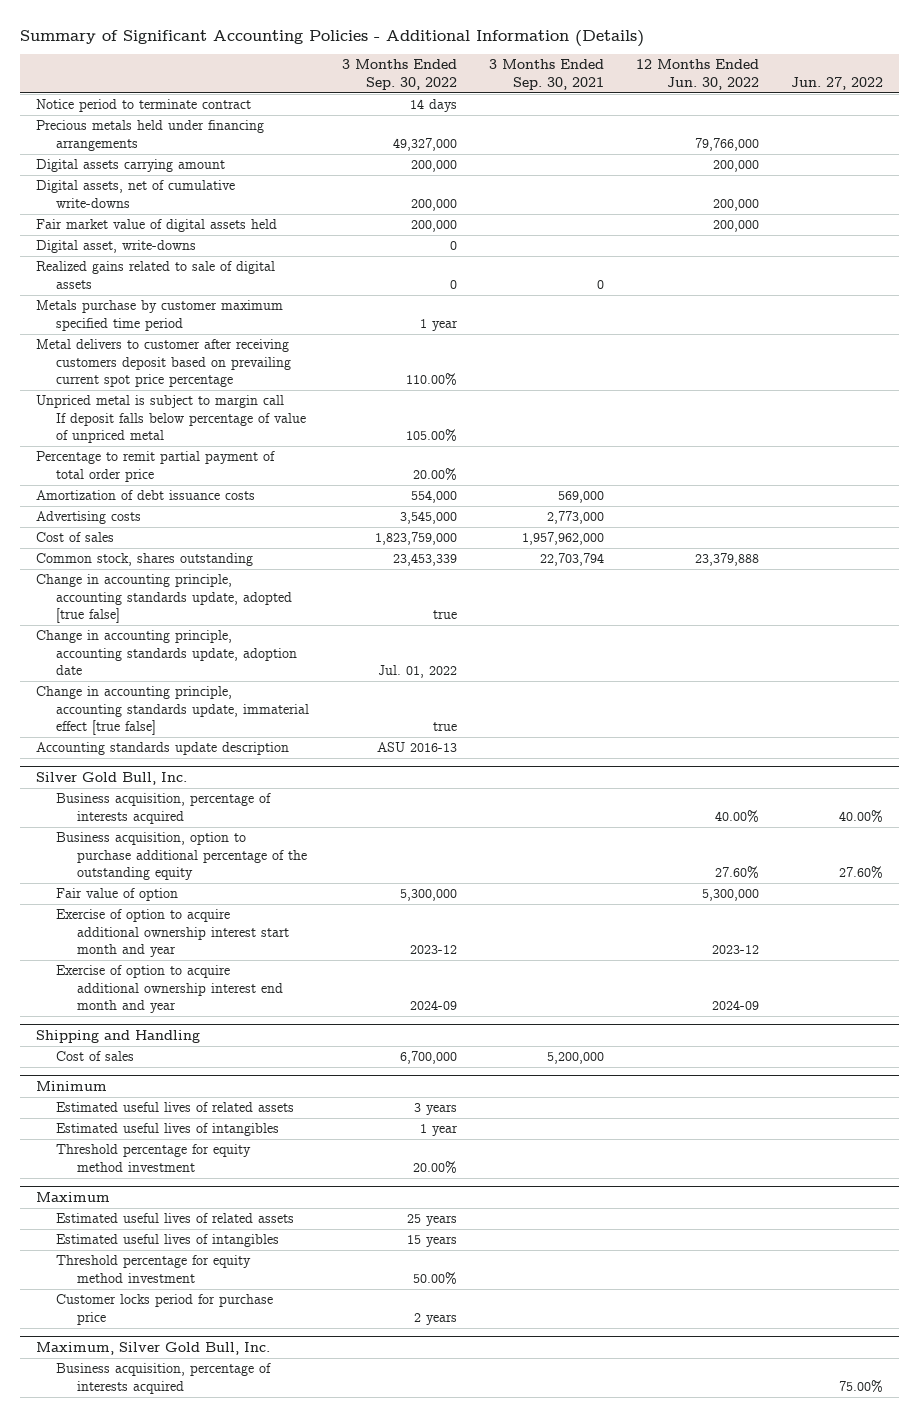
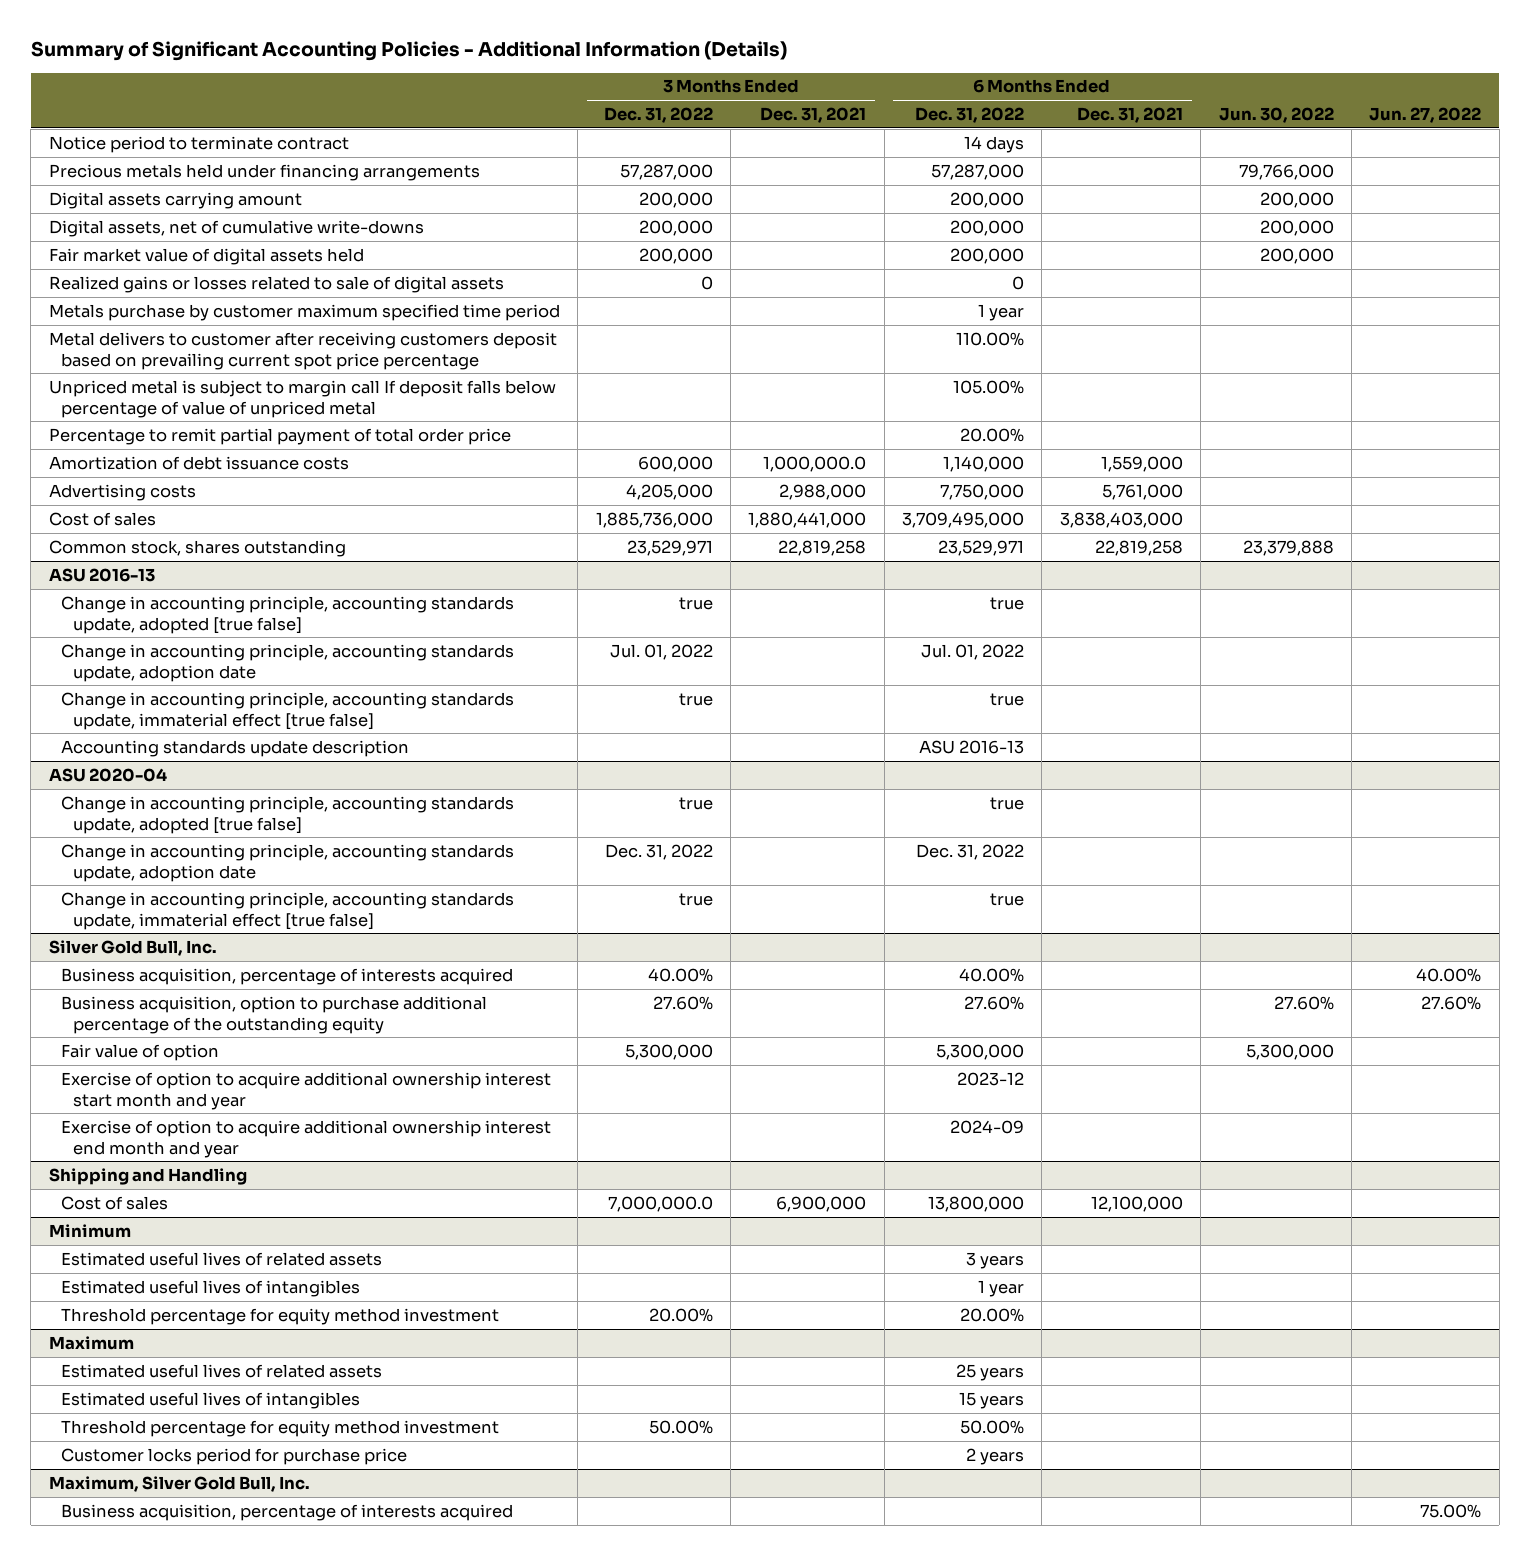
- | 3 Months Ended Sep. 30, 2022 | 3 Months Ended Sep. 30, 2021 | 12 Months Ended Jun. 30, 2022 | Jun. 27, 2022
+ | 3 Months Ended Dec. 31, 2022 | 3 Months Ended Dec. 31, 2021 | 6 Months Ended Dec. 31, 2022 | 6 Months Ended Dec. 31, 2021 | Jun. 30, 2022 | Jun. 27, 2022
- Digital asset, write-downs | 0 | | |
- Realized gains related to sale of digital assets | 0 | 0 | |
+ Realized gains or losses related to sale of digital assets | 0 | | 0 | | |
- Change in accounting principle, accounting standards update, adopted [true false] | true | | |
- Change in accounting principle, accounting standards update, adoption date | Jul. 01, 2022 | | |
- Change in accounting principle, accounting standards update, immaterial effect [true false] | true | | |
- Accounting standards update description | ASU 2016-13 | | |
+ ASU 2016-13
+ Change in accounting principle, accounting standards update, adopted [true false] | true | | true | | |
+ Change in accounting principle, accounting standards update, adoption date | Jul. 01, 2022 | | Jul. 01, 2022 | | |
+ Change in accounting principle, accounting standards update, immaterial effect [true false] | true | | true | | |
+ Accounting standards update description | | | ASU 2016-13 | | |
+ ASU 2020-04
+ Change in accounting principle, accounting standards update, adopted [true false] | true | | true | | |
+ Change in accounting principle, accounting standards update, adoption date | Dec. 31, 2022 | | Dec. 31, 2022 | | |
+ Change in accounting principle, accounting standards update, immaterial effect [true false] | true | | true | | |

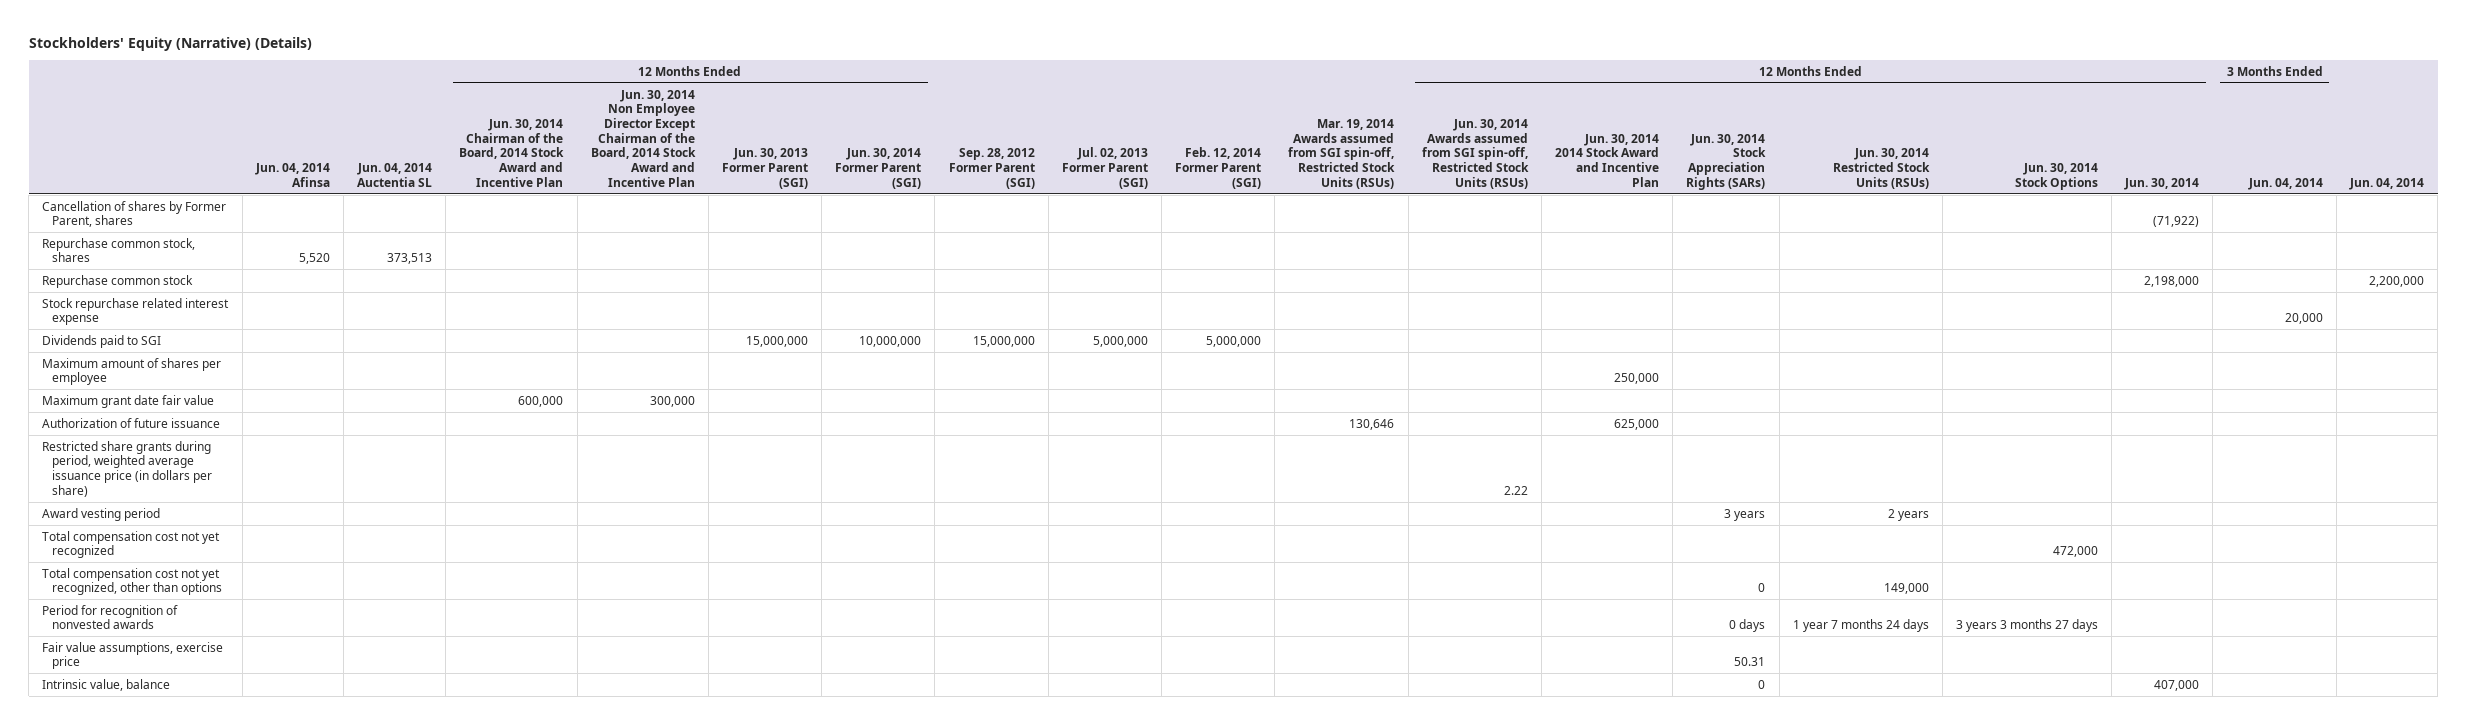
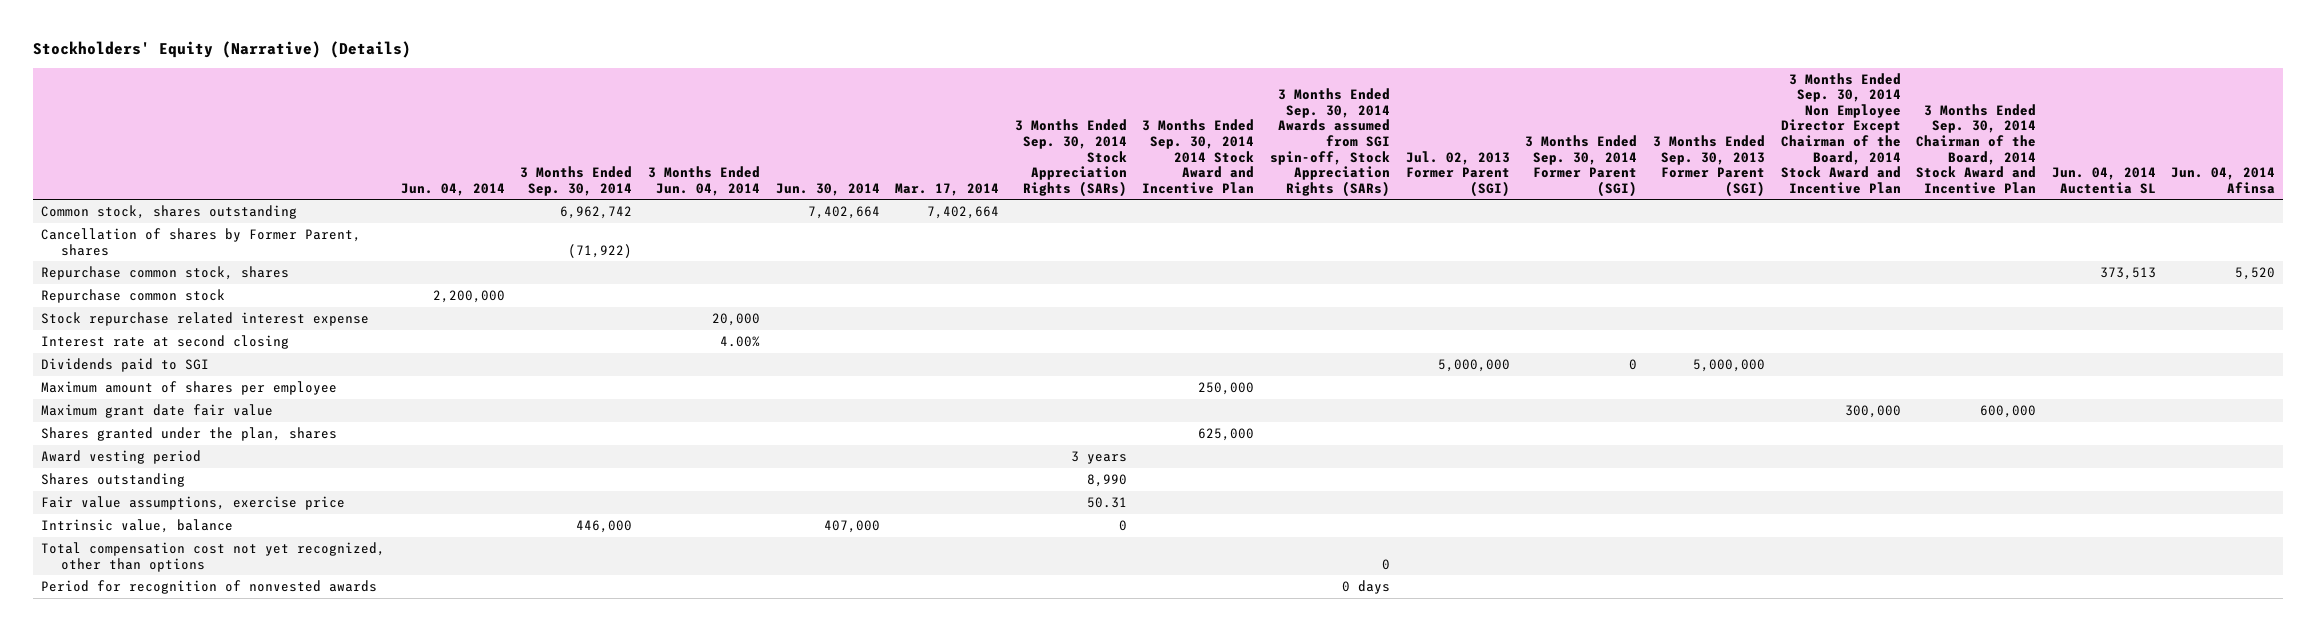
- | Jun. 04, 2014 Afinsa | Jun. 04, 2014 Auctentia SL | 12 Months Ended Jun. 30, 2014 Chairman of the Board, 2014 Stock Award and Incentive Plan | 12 Months Ended Jun. 30, 2014 Non Employee Director Except Chairman of the Board, 2014 Stock Award and Incentive Plan | 12 Months Ended Jun. 30, 2013 Former Parent (SGI) | 12 Months Ended Jun. 30, 2014 Former Parent (SGI) | Sep. 28, 2012 Former Parent (SGI) | Jul. 02, 2013 Former Parent (SGI) | Feb. 12, 2014 Former Parent (SGI) | Mar. 19, 2014 Awards assumed from SGI spin-off, Restricted Stock Units (RSUs) | 12 Months Ended Jun. 30, 2014 Awards assumed from SGI spin-off, Restricted Stock Units (RSUs) | 12 Months Ended Jun. 30, 2014 2014 Stock Award and Incentive Plan | 12 Months Ended Jun. 30, 2014 Stock Appreciation Rights (SARs) | 12 Months Ended Jun. 30, 2014 Restricted Stock Units (RSUs) | 12 Months Ended Jun. 30, 2014 Stock Options | 12 Months Ended Jun. 30, 2014 | 3 Months Ended Jun. 04, 2014 | Jun. 04, 2014
+ | Jun. 04, 2014 | 3 Months Ended Sep. 30, 2014 | 3 Months Ended Jun. 04, 2014 | Jun. 30, 2014 | Mar. 17, 2014 | 3 Months Ended Sep. 30, 2014 Stock Appreciation Rights (SARs) | 3 Months Ended Sep. 30, 2014 2014 Stock Award and Incentive Plan | 3 Months Ended Sep. 30, 2014 Awards assumed from SGI spin-off, Stock Appreciation Rights (SARs) | Jul. 02, 2013 Former Parent (SGI) | 3 Months Ended Sep. 30, 2014 Former Parent (SGI) | 3 Months Ended Sep. 30, 2013 Former Parent (SGI) | 3 Months Ended Sep. 30, 2014 Non Employee Director Except Chairman of the Board, 2014 Stock Award and Incentive Plan | 3 Months Ended Sep. 30, 2014 Chairman of the Board, 2014 Stock Award and Incentive Plan | Jun. 04, 2014 Auctentia SL | Jun. 04, 2014 Afinsa
+ Common stock, shares outstanding | | 6,962,742 | | 7,402,664 | 7,402,664 | | | | | | | | | |
+ Interest rate at second closing | | | 4.00% | | | | | | | | | | | |
- Authorization of future issuance | | | | | | | | | | 130,646 | | 625,000 | | | | | |
- Restricted share grants during period, weighted average issuance price (in dollars per share) | | | | | | | | | | | 2.22 | | | | | | |
+ Shares granted under the plan, shares | | | | | | | 625,000 | | | | | | | |
- Total compensation cost not yet recognized | | | | | | | | | | | | | | | 472,000 | | |
+ Shares outstanding | | | | | | 8,990 | | | | | | | | |
moved down: Total compensation cost not yet recognized, other than options | | | | | | | | 0 | | | | | | |
moved down: Period for recognition of nonvested awards | | | | | | | | 0 days | | | | | | |

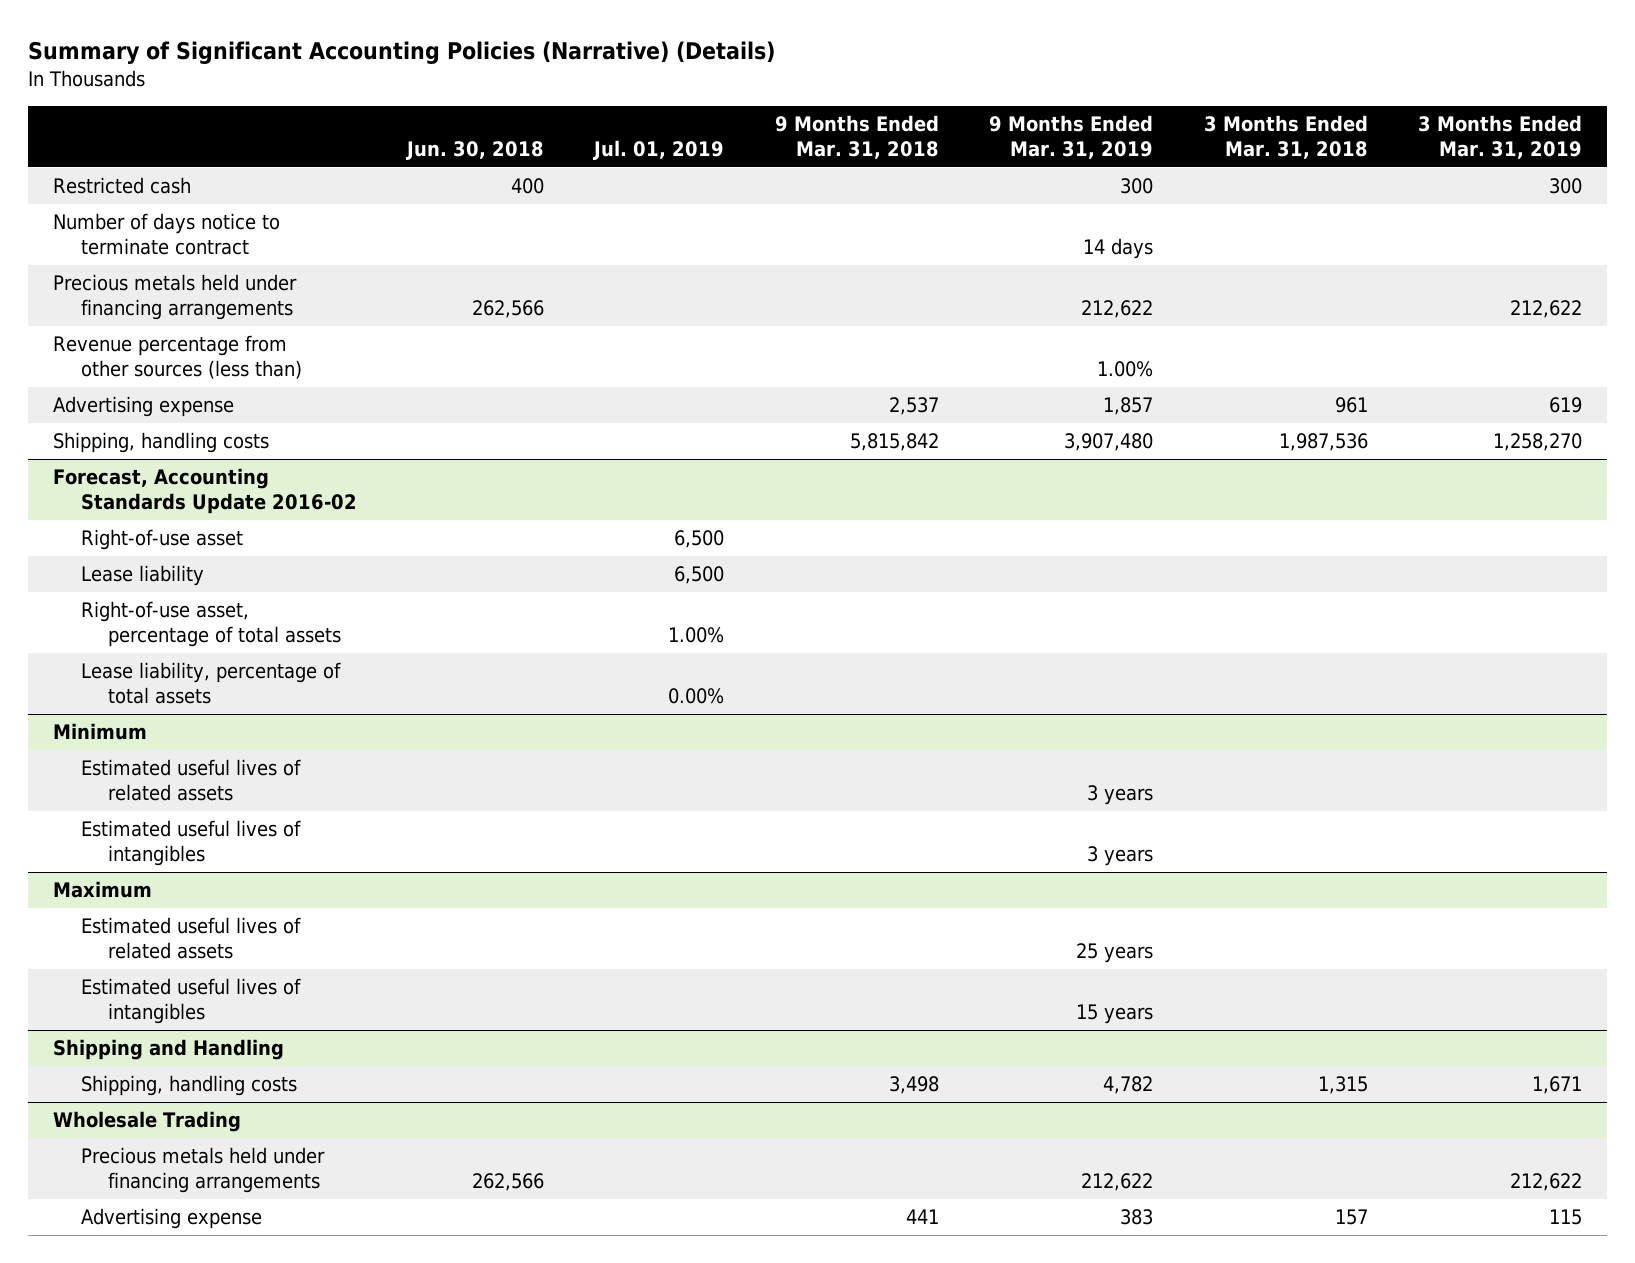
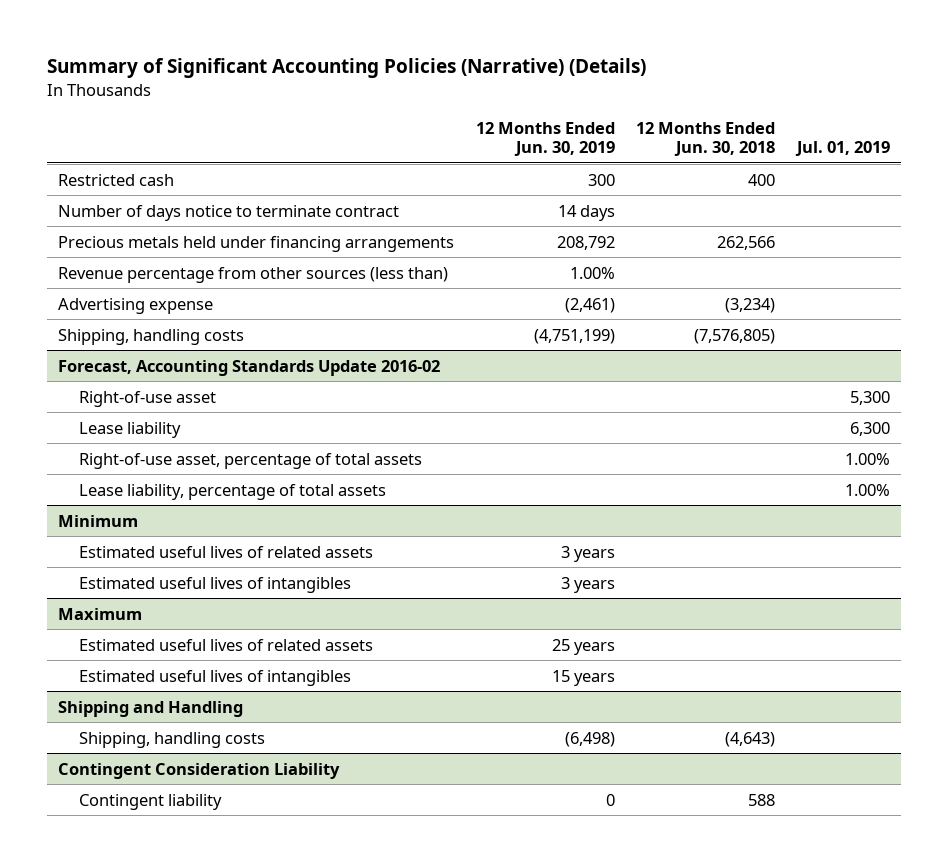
- | Jun. 30, 2018 | Jul. 01, 2019 | 9 Months Ended Mar. 31, 2018 | 9 Months Ended Mar. 31, 2019 | 3 Months Ended Mar. 31, 2018 | 3 Months Ended Mar. 31, 2019
+ | 12 Months Ended Jun. 30, 2019 | 12 Months Ended Jun. 30, 2018 | Jul. 01, 2019
@ Forecast, Accounting Standards Update 2016-02
- Right-of-use asset | | 6,500 | | | |
- Lease liability | | 6,500 | | | |
+ Right-of-use asset | | | 5,300
+ Lease liability | | | 6,300
- Lease liability, percentage of total assets | | 0.00% | | | |
+ Lease liability, percentage of total assets | | | 1.00%
- Wholesale Trading
- Precious metals held under financing arrangements | 262,566 | | | 212,622 | | 212,622
- Advertising expense | | | 441 | 383 | 157 | 115
+ Contingent Consideration Liability
+ Contingent liability | 0 | 588 |

